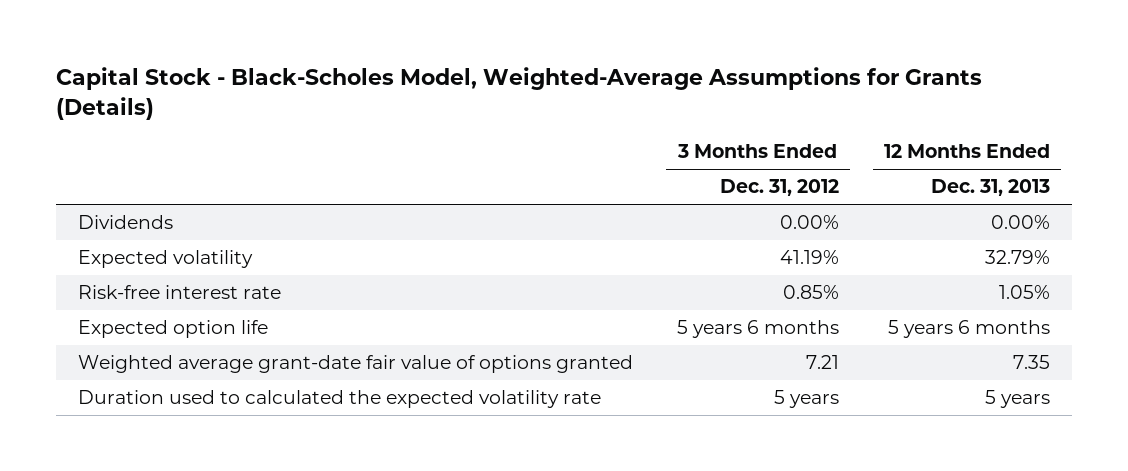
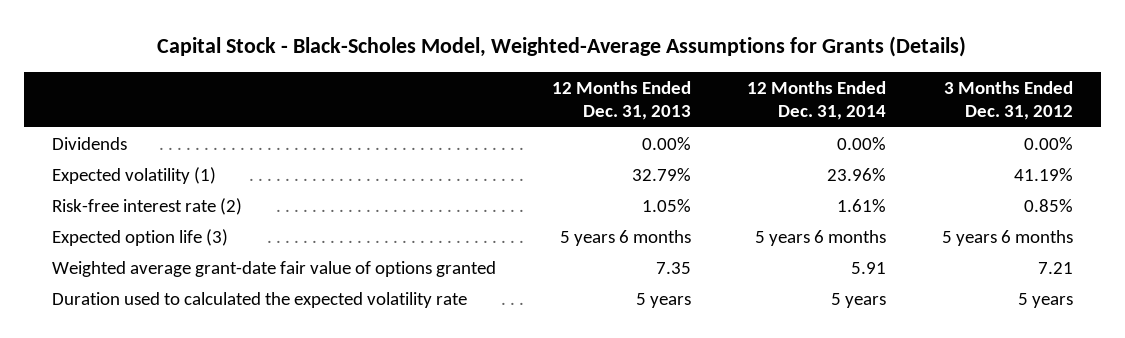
- | 3 Months Ended Dec. 31, 2012 | 12 Months Ended Dec. 31, 2013
+ | 12 Months Ended Dec. 31, 2013 | 12 Months Ended Dec. 31, 2014 | 3 Months Ended Dec. 31, 2012
- Expected volatility | 41.19% | 32.79%
- Risk-free interest rate | 0.85% | 1.05%
- Expected option life | 5 years 6 months | 5 years 6 months
+ Expected volatility (1) | 32.79% | 23.96% | 41.19%
+ Risk-free interest rate (2) | 1.05% | 1.61% | 0.85%
+ Expected option life (3) | 5 years 6 months | 5 years 6 months | 5 years 6 months

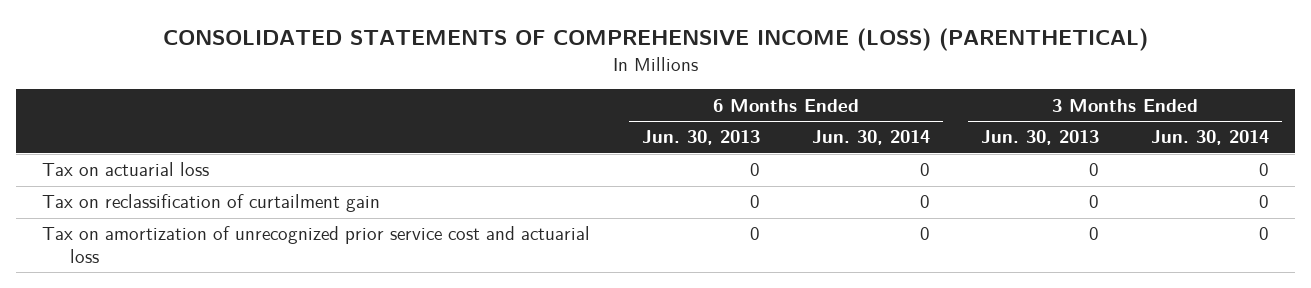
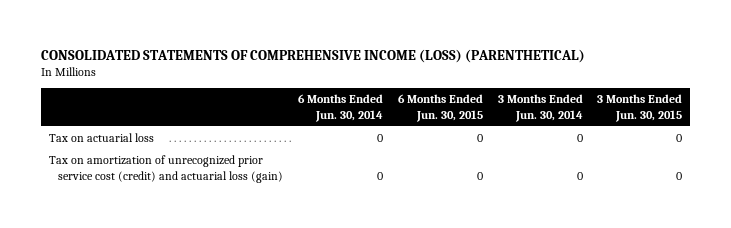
- | 6 Months Ended Jun. 30, 2013 | 6 Months Ended Jun. 30, 2014 | 3 Months Ended Jun. 30, 2013 | 3 Months Ended Jun. 30, 2014
+ | 6 Months Ended Jun. 30, 2014 | 6 Months Ended Jun. 30, 2015 | 3 Months Ended Jun. 30, 2014 | 3 Months Ended Jun. 30, 2015
- Tax on reclassification of curtailment gain | 0 | 0 | 0 | 0
- Tax on amortization of unrecognized prior service cost and actuarial loss | 0 | 0 | 0 | 0
+ Tax on amortization of unrecognized prior service cost (credit) and actuarial loss (gain) | 0 | 0 | 0 | 0

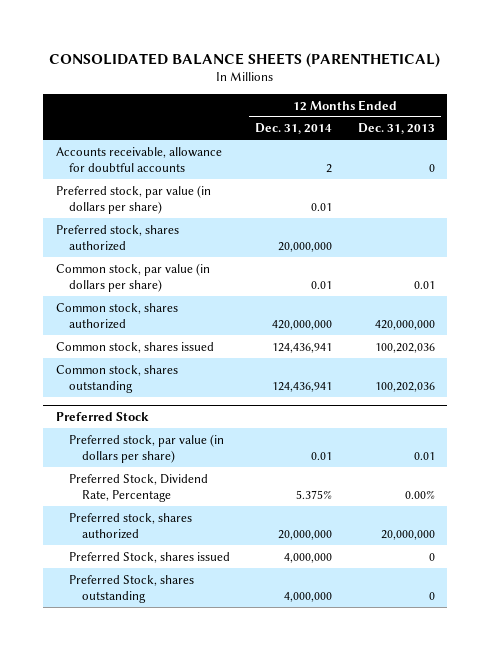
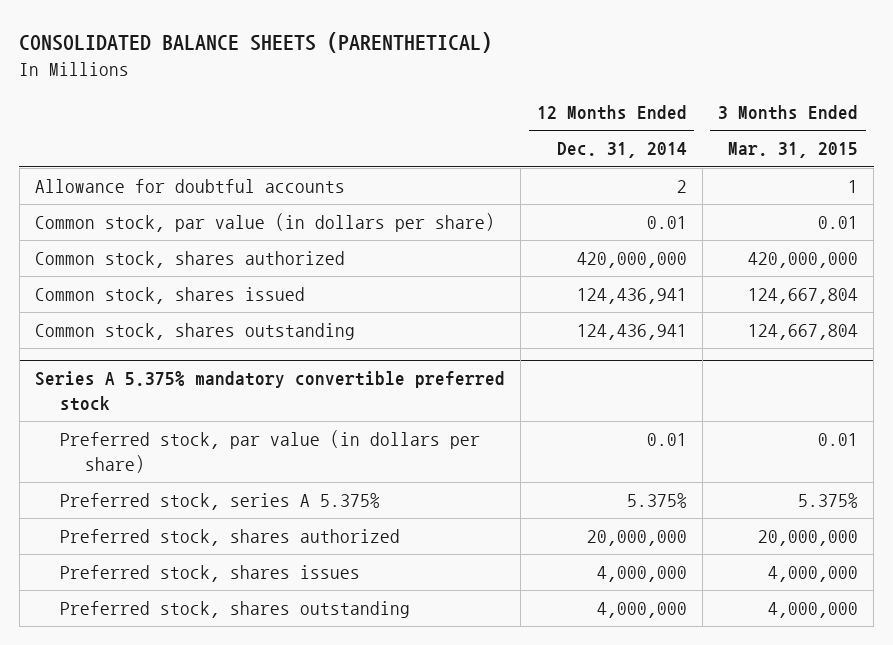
- | 12 Months Ended Dec. 31, 2014 | 12 Months Ended Dec. 31, 2013
+ | 12 Months Ended Dec. 31, 2014 | 3 Months Ended Mar. 31, 2015
- Accounts receivable, allowance for doubtful accounts | 2 | 0
- Preferred stock, par value (in dollars per share) | 0.01 |
- Preferred stock, shares authorized | 20,000,000 |
+ Allowance for doubtful accounts | 2 | 1
- Preferred Stock
+ Series A 5.375% mandatory convertible preferred stock
- Preferred Stock, Dividend Rate, Percentage | 5.375% | 0.00%
+ Preferred stock, series A 5.375% | 5.375% | 5.375%
- Preferred Stock, shares issued | 4,000,000 | 0
- Preferred Stock, shares outstanding | 4,000,000 | 0
+ Preferred stock, shares issues | 4,000,000 | 4,000,000
+ Preferred stock, shares outstanding | 4,000,000 | 4,000,000

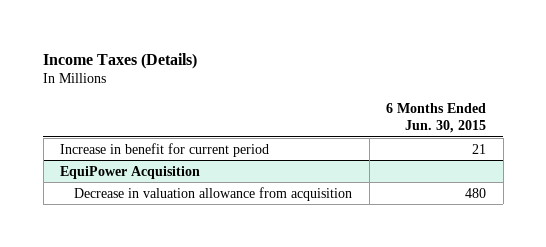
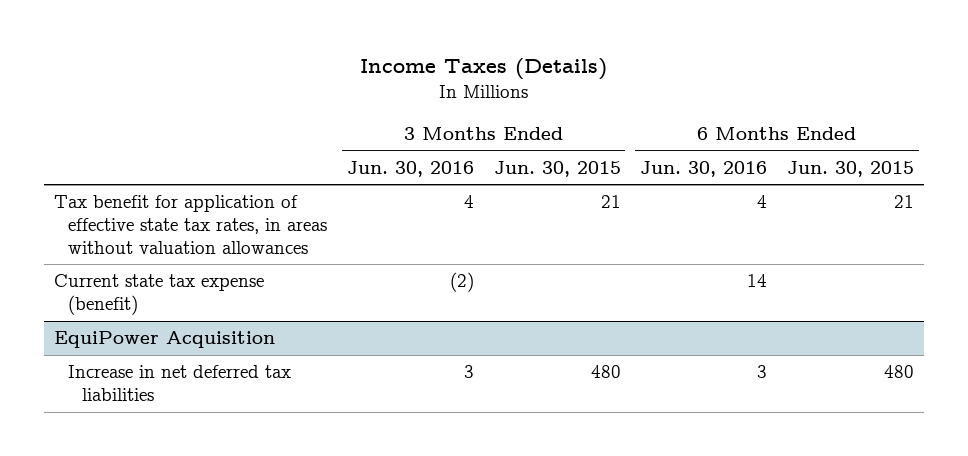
- | 6 Months Ended Jun. 30, 2015
+ | 3 Months Ended Jun. 30, 2016 | 3 Months Ended Jun. 30, 2015 | 6 Months Ended Jun. 30, 2016 | 6 Months Ended Jun. 30, 2015
- Increase in benefit for current period | 21
+ Tax benefit for application of effective state tax rates, in areas without valuation allowances | 4 | 21 | 4 | 21
+ Current state tax expense (benefit) | (2) | | 14 |
@ EquiPower Acquisition
- Decrease in valuation allowance from acquisition | 480
+ Increase in net deferred tax liabilities | 3 | 480 | 3 | 480

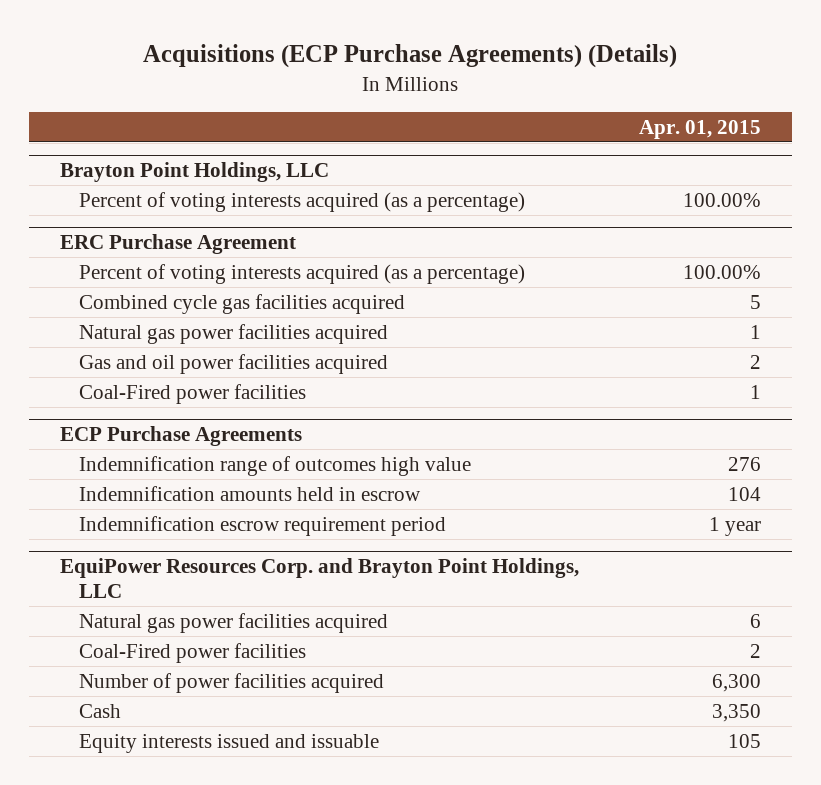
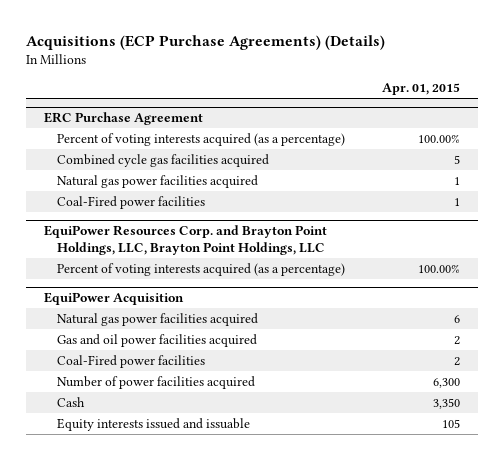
- Brayton Point Holdings, LLC
- Percent of voting interests acquired (as a percentage) | 100.00%
@ ERC Purchase Agreement
- Gas and oil power facilities acquired | 2
- ECP Purchase Agreements
- Indemnification range of outcomes high value | 276
- Indemnification amounts held in escrow | 104
- Indemnification escrow requirement period | 1 year
- EquiPower Resources Corp. and Brayton Point Holdings, LLC
+ EquiPower Resources Corp. and Brayton Point Holdings, LLC, Brayton Point Holdings, LLC
+ Percent of voting interests acquired (as a percentage) | 100.00%
+ EquiPower Acquisition
+ Gas and oil power facilities acquired | 2

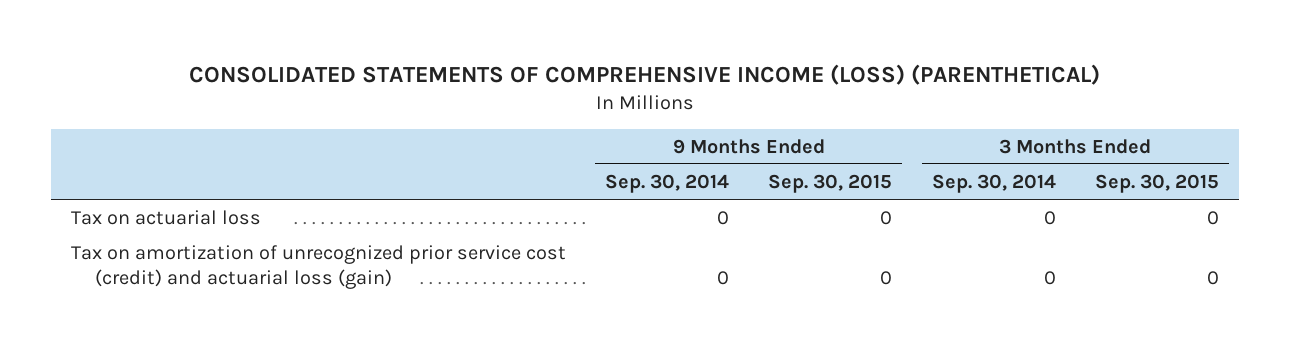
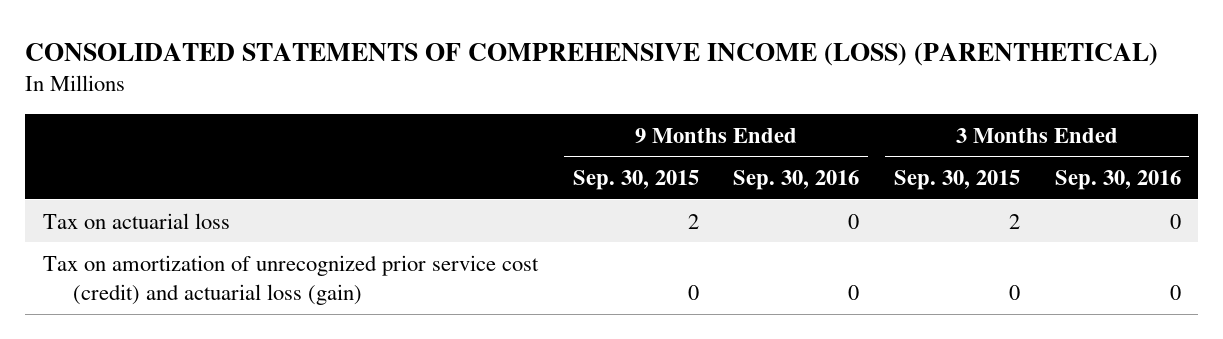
- | 9 Months Ended Sep. 30, 2014 | 9 Months Ended Sep. 30, 2015 | 3 Months Ended Sep. 30, 2014 | 3 Months Ended Sep. 30, 2015
+ | 9 Months Ended Sep. 30, 2015 | 9 Months Ended Sep. 30, 2016 | 3 Months Ended Sep. 30, 2015 | 3 Months Ended Sep. 30, 2016
- Tax on actuarial loss | 0 | 0 | 0 | 0
+ Tax on actuarial loss | 2 | 0 | 2 | 0

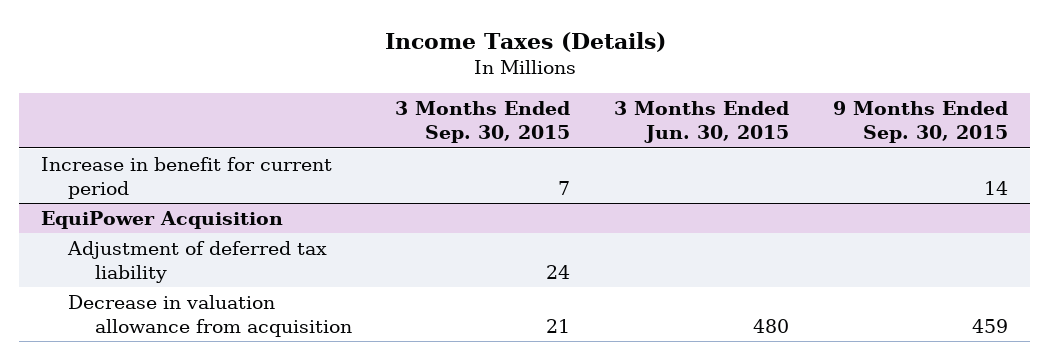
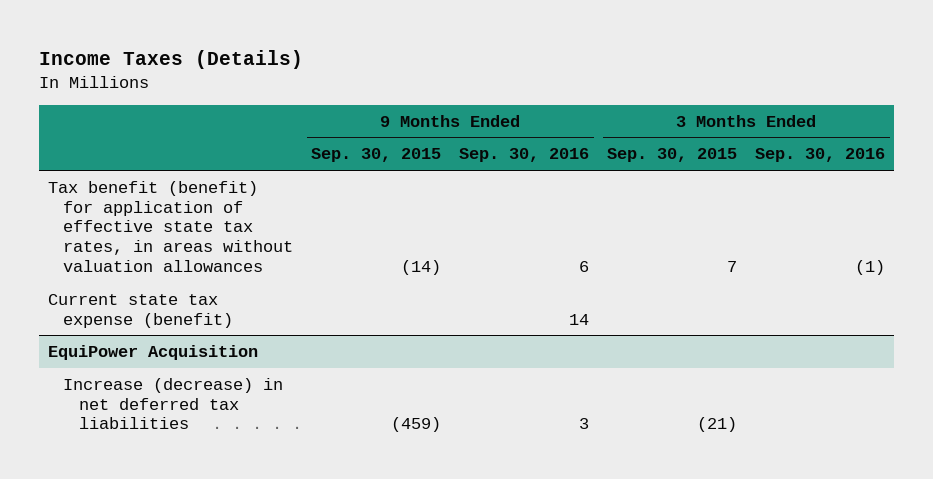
- | 3 Months Ended Sep. 30, 2015 | 3 Months Ended Jun. 30, 2015 | 9 Months Ended Sep. 30, 2015
+ | 9 Months Ended Sep. 30, 2015 | 9 Months Ended Sep. 30, 2016 | 3 Months Ended Sep. 30, 2015 | 3 Months Ended Sep. 30, 2016
- Increase in benefit for current period | 7 | | 14
+ Tax benefit (benefit) for application of effective state tax rates, in areas without valuation allowances | (14) | 6 | 7 | (1)
+ Current state tax expense (benefit) | | 14 | |
@ EquiPower Acquisition
- Adjustment of deferred tax liability | 24 | |
- Decrease in valuation allowance from acquisition | 21 | 480 | 459
+ Increase (decrease) in net deferred tax liabilities | (459) | 3 | (21) |

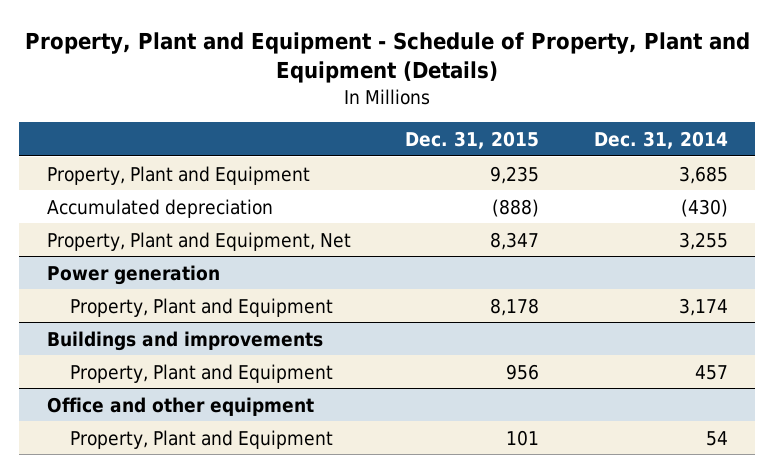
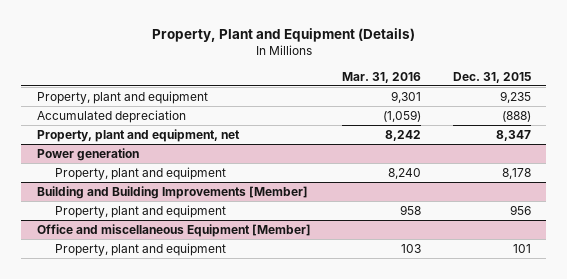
- Property, Plant and Equipment - Schedule of Property, Plant and Equipment (Details)
+ Property, Plant and Equipment (Details)
- | Dec. 31, 2015 | Dec. 31, 2014
+ | Mar. 31, 2016 | Dec. 31, 2015
- Property, Plant and Equipment | 9,235 | 3,685
+ Property, plant and equipment | 9,301 | 9,235
- Property, Plant and Equipment, Net | 8,347 | 3,255
+ Property, plant and equipment, net | 8,242 | 8,347
@ Power generation
- Property, Plant and Equipment | 8,178 | 3,174
- Buildings and improvements
- Property, Plant and Equipment | 956 | 457
- Office and other equipment
- Property, Plant and Equipment | 101 | 54
@ Power generation
+ Property, plant and equipment | 8,240 | 8,178
+ Building and Building Improvements [Member]
+ Property, plant and equipment | 958 | 956
+ Office and miscellaneous Equipment [Member]
+ Property, plant and equipment | 103 | 101

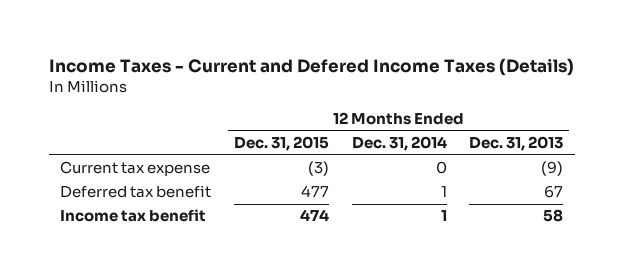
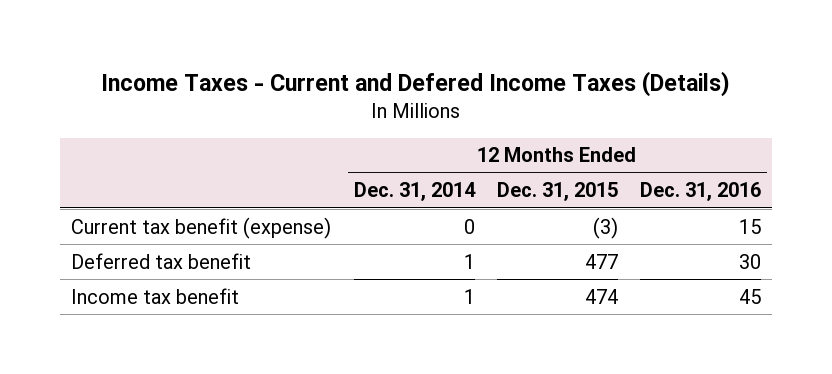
- | 12 Months Ended Dec. 31, 2015 | 12 Months Ended Dec. 31, 2014 | 12 Months Ended Dec. 31, 2013
+ | 12 Months Ended Dec. 31, 2014 | 12 Months Ended Dec. 31, 2015 | 12 Months Ended Dec. 31, 2016
- Current tax expense | (3) | 0 | (9)
+ Current tax benefit (expense) | 0 | (3) | 15

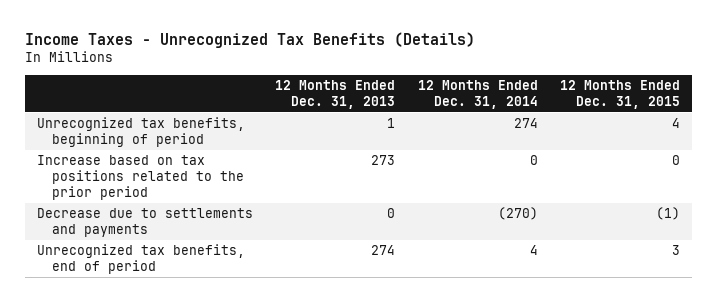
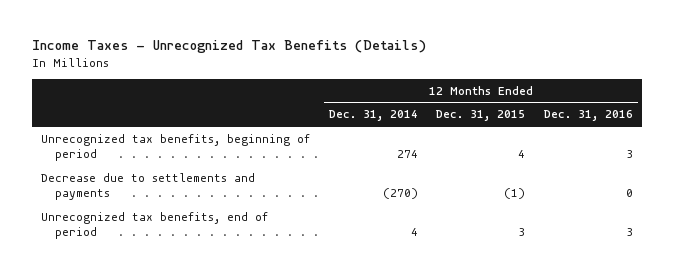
- | 12 Months Ended Dec. 31, 2013 | 12 Months Ended Dec. 31, 2014 | 12 Months Ended Dec. 31, 2015
+ | 12 Months Ended Dec. 31, 2014 | 12 Months Ended Dec. 31, 2015 | 12 Months Ended Dec. 31, 2016
- Increase based on tax positions related to the prior period | 273 | 0 | 0

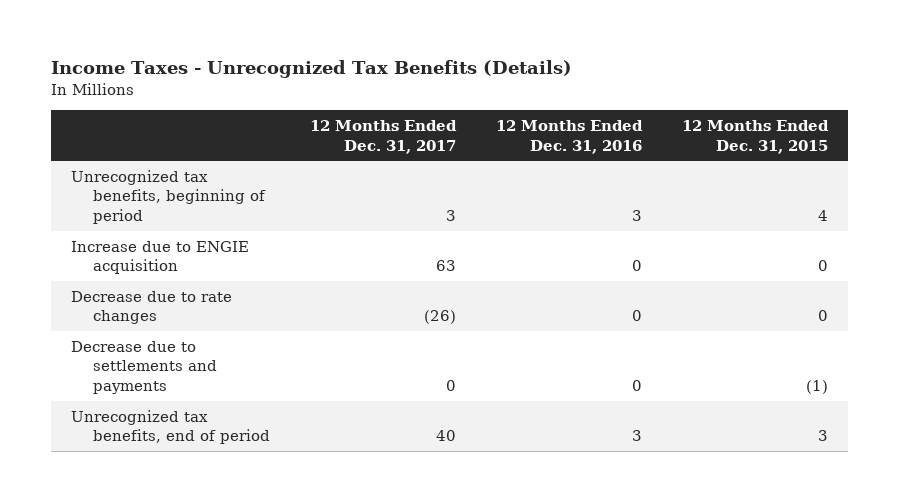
- | 12 Months Ended Dec. 31, 2014 | 12 Months Ended Dec. 31, 2015 | 12 Months Ended Dec. 31, 2016
+ | 12 Months Ended Dec. 31, 2017 | 12 Months Ended Dec. 31, 2016 | 12 Months Ended Dec. 31, 2015
+ Increase due to ENGIE acquisition | 63 | 0 | 0
+ Decrease due to rate changes | (26) | 0 | 0

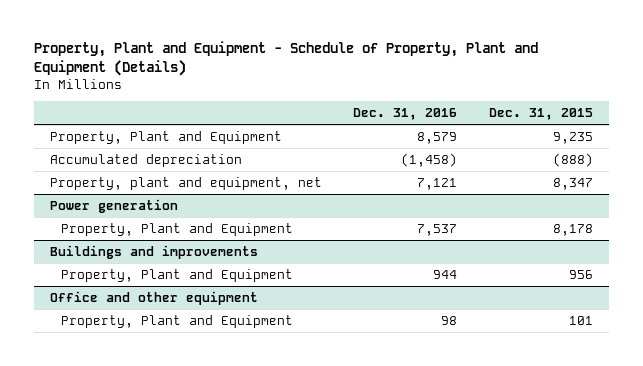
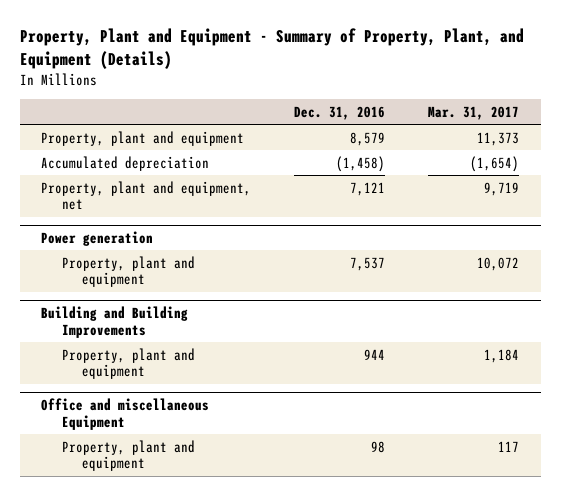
- Property, Plant and Equipment - Schedule of Property, Plant and Equipment (Details)
+ Property, Plant and Equipment - Summary of Property, Plant, and Equipment (Details)
- | Dec. 31, 2016 | Dec. 31, 2015
+ | Dec. 31, 2016 | Mar. 31, 2017
- Property, Plant and Equipment | 8,579 | 9,235
+ Property, plant and equipment | 8,579 | 11,373
@ Power generation
- Property, Plant and Equipment | 7,537 | 8,178
- Buildings and improvements
- Property, Plant and Equipment | 944 | 956
- Office and other equipment
- Property, Plant and Equipment | 98 | 101
@ Power generation
+ Property, plant and equipment | 7,537 | 10,072
+ Building and Building Improvements
+ Property, plant and equipment | 944 | 1,184
+ Office and miscellaneous Equipment
+ Property, plant and equipment | 98 | 117

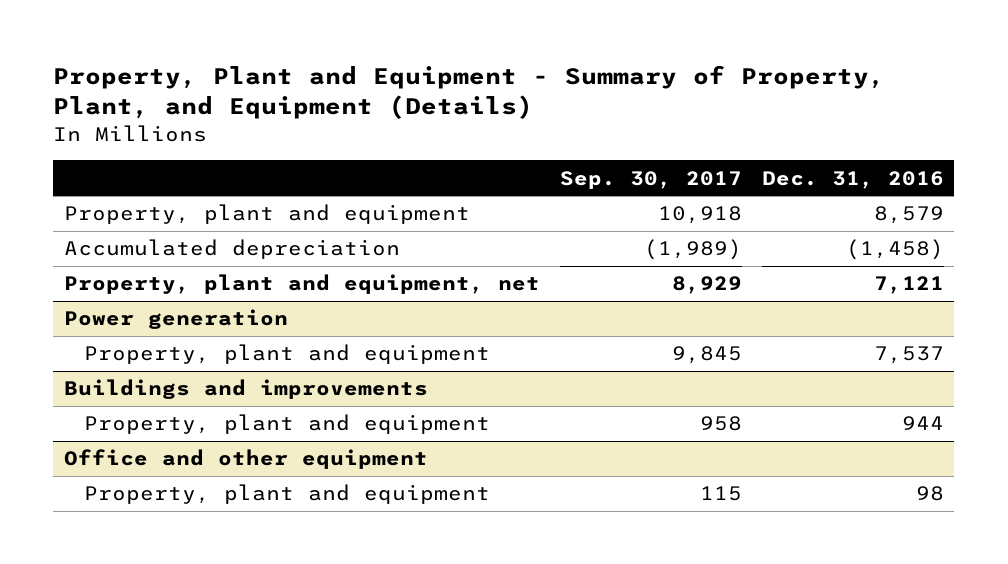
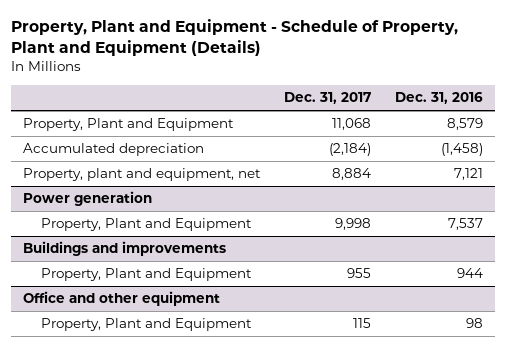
- Property, Plant and Equipment - Summary of Property, Plant, and Equipment (Details)
+ Property, Plant and Equipment - Schedule of Property, Plant and Equipment (Details)
- | Sep. 30, 2017 | Dec. 31, 2016
+ | Dec. 31, 2017 | Dec. 31, 2016
- Property, plant and equipment | 10,918 | 8,579
+ Property, Plant and Equipment | 11,068 | 8,579
@ Power generation
- Property, plant and equipment | 9,845 | 7,537
+ Property, Plant and Equipment | 9,998 | 7,537
@ Buildings and improvements
- Property, plant and equipment | 958 | 944
+ Property, Plant and Equipment | 955 | 944
@ Office and other equipment
- Property, plant and equipment | 115 | 98
+ Property, Plant and Equipment | 115 | 98

